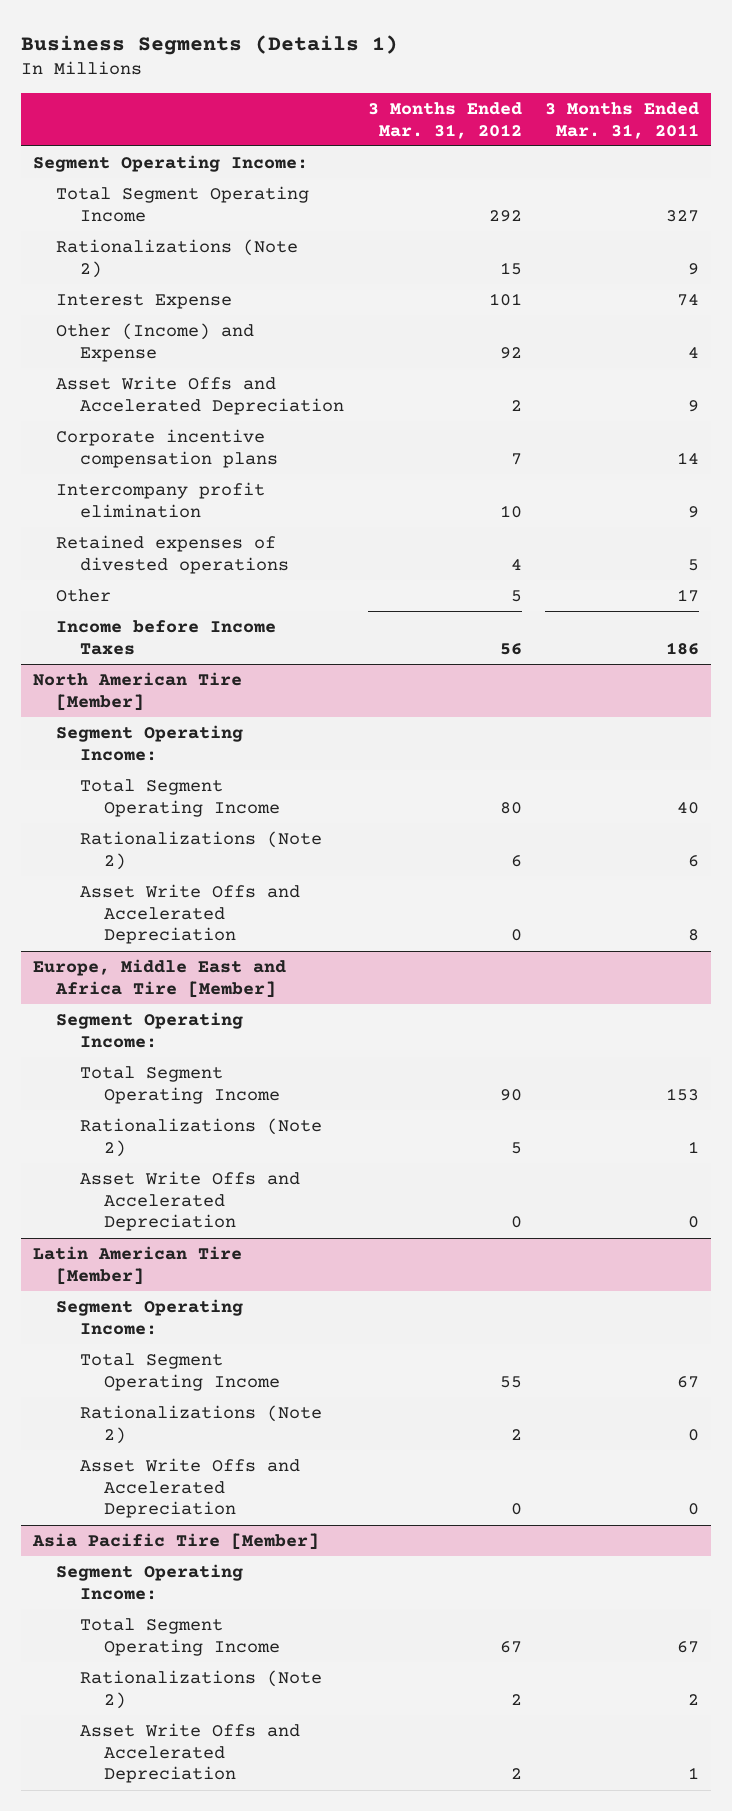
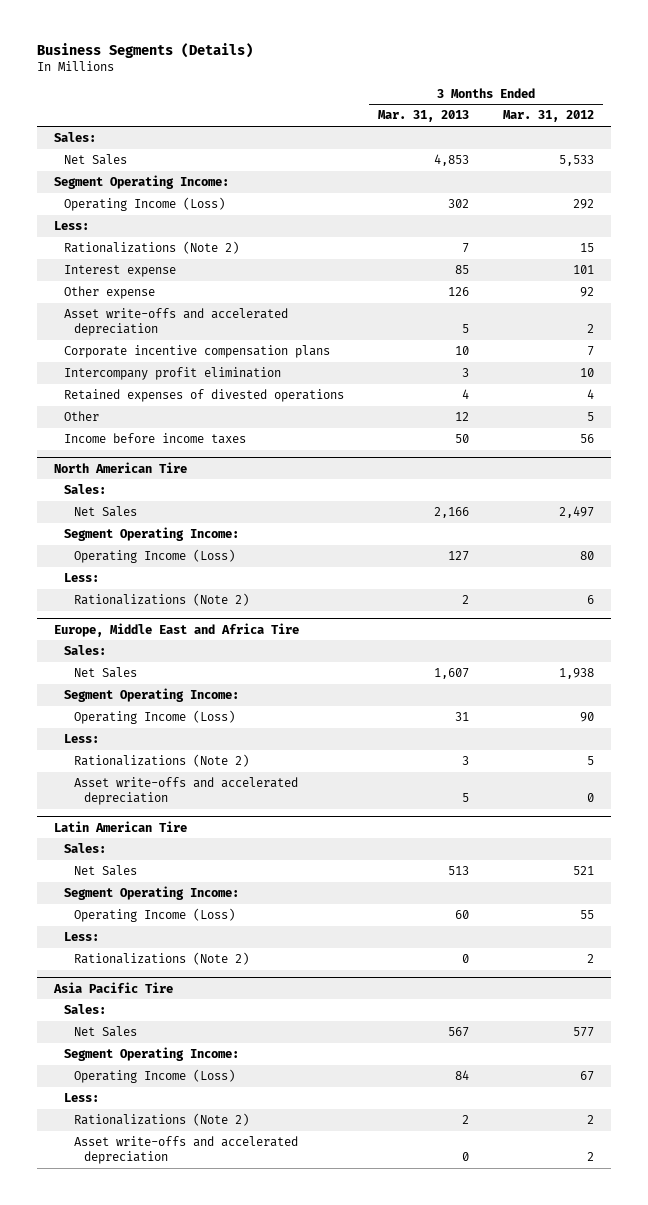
- Business Segments (Details 1)
+ Business Segments (Details)
- | 3 Months Ended Mar. 31, 2012 | 3 Months Ended Mar. 31, 2011
+ | 3 Months Ended Mar. 31, 2013 | 3 Months Ended Mar. 31, 2012
+ Sales:
+ Net Sales | 4,853 | 5,533
- Total Segment Operating Income | 292 | 327
+ Operating Income (Loss) | 302 | 292
+ Less:
- Interest Expense | 101 | 74
- Other (Income) and Expense | 92 | 4
- Asset Write Offs and Accelerated Depreciation | 2 | 9
+ Interest expense | 85 | 101
+ Other expense | 126 | 92
+ Asset write-offs and accelerated depreciation | 5 | 2
- Income before Income Taxes | 56 | 186
- North American Tire [Member]
+ Income before income taxes | 50 | 56
+ North American Tire
+ Sales:
+ Net Sales | 2,166 | 2,497
- Total Segment Operating Income | 80 | 40
+ Operating Income (Loss) | 127 | 80
+ Less:
- Asset Write Offs and Accelerated Depreciation | 0 | 8
- Europe, Middle East and Africa Tire [Member]
+ Europe, Middle East and Africa Tire
+ Sales:
+ Net Sales | 1,607 | 1,938
- Total Segment Operating Income | 90 | 153
+ Operating Income (Loss) | 31 | 90
+ Less:
- Asset Write Offs and Accelerated Depreciation | 0 | 0
- Latin American Tire [Member]
+ Asset write-offs and accelerated depreciation | 5 | 0
+ Latin American Tire
+ Sales:
+ Net Sales | 513 | 521
- Total Segment Operating Income | 55 | 67
+ Operating Income (Loss) | 60 | 55
+ Less:
- Asset Write Offs and Accelerated Depreciation | 0 | 0
- Asia Pacific Tire [Member]
+ Asia Pacific Tire
+ Sales:
+ Net Sales | 567 | 577
- Total Segment Operating Income | 67 | 67
+ Operating Income (Loss) | 84 | 67
+ Less:
- Asset Write Offs and Accelerated Depreciation | 2 | 1
+ Asset write-offs and accelerated depreciation | 0 | 2

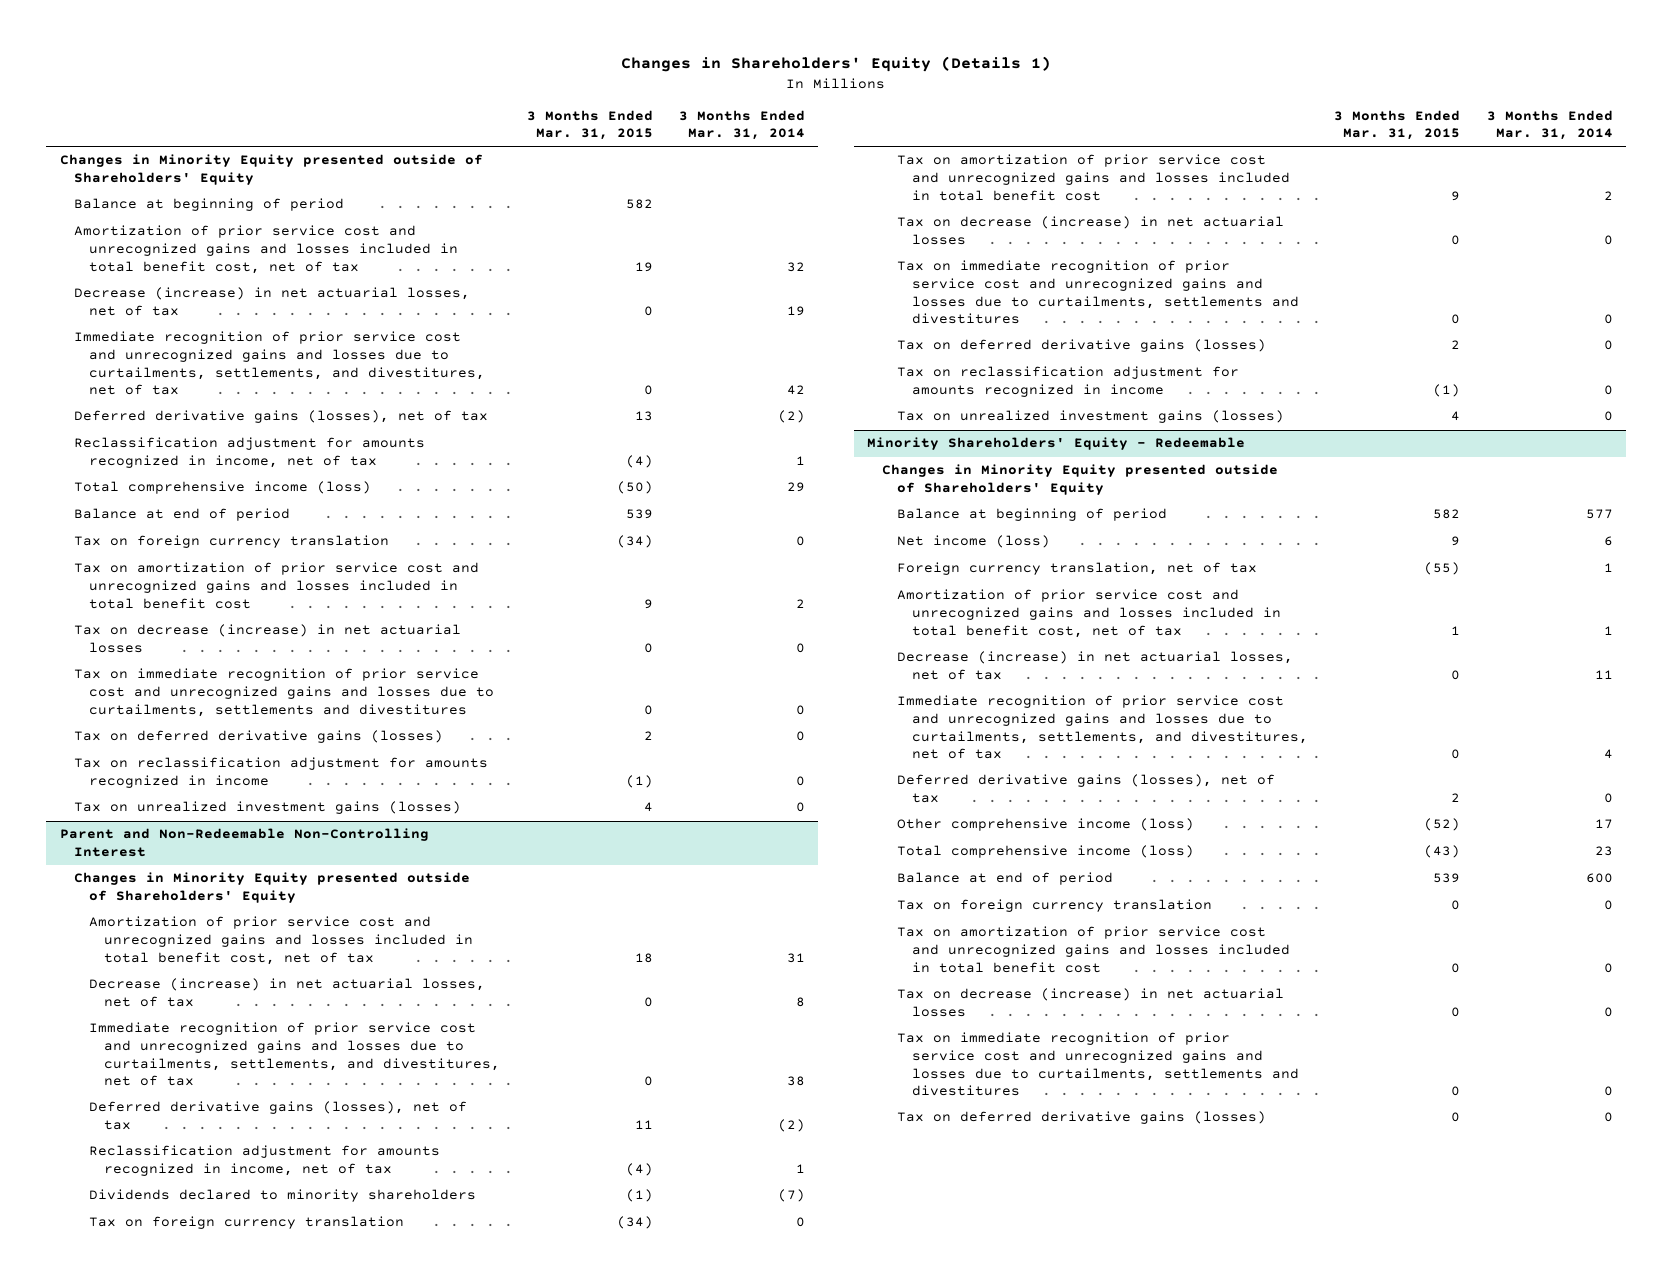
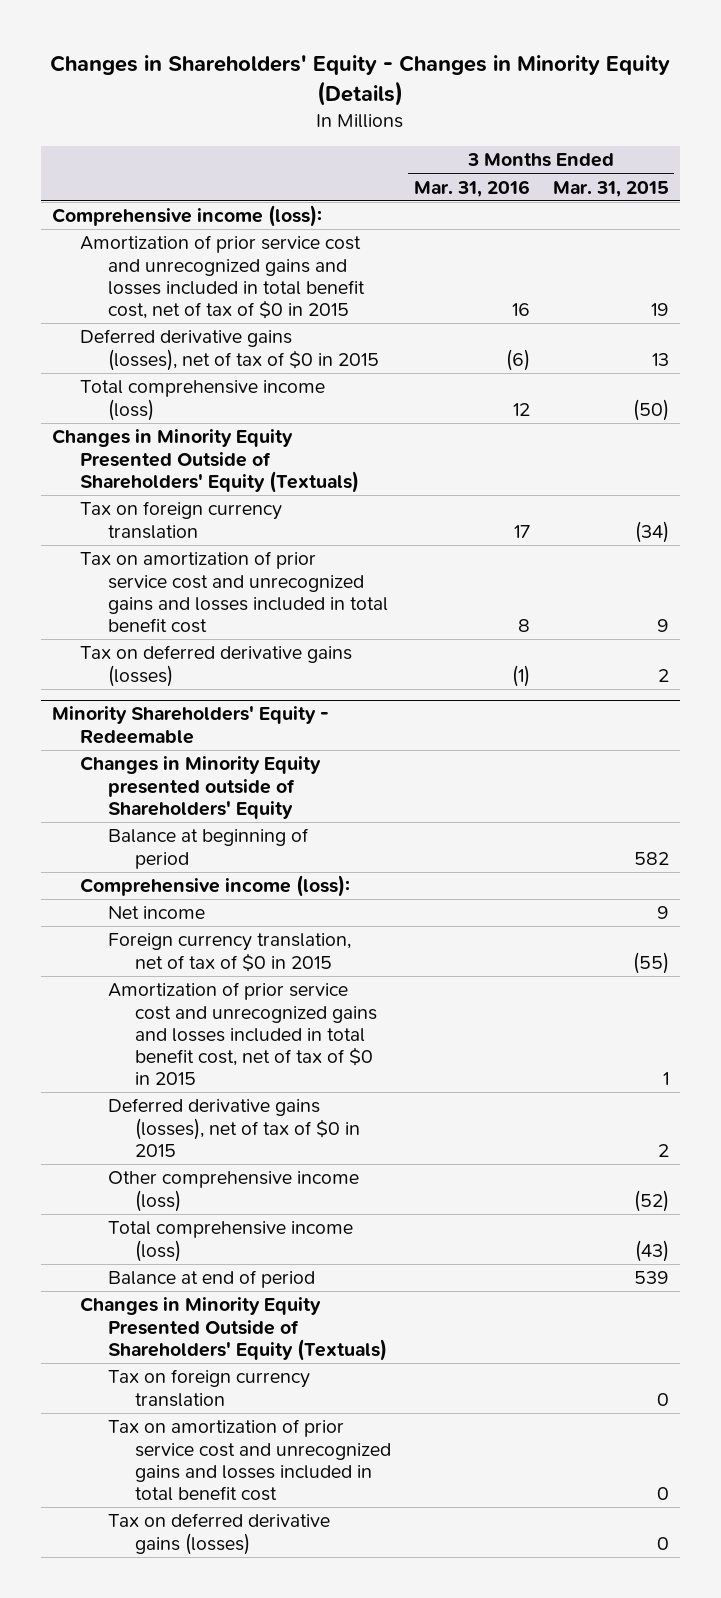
- Changes in Shareholders' Equity (Details 1)
+ Changes in Shareholders' Equity - Changes in Minority Equity (Details)
- | 3 Months Ended Mar. 31, 2015 | 3 Months Ended Mar. 31, 2014
+ | 3 Months Ended Mar. 31, 2016 | 3 Months Ended Mar. 31, 2015
- Changes in Minority Equity presented outside of Shareholders' Equity
- Balance at beginning of period | 582 |
- Amortization of prior service cost and unrecognized gains and losses included in total benefit cost, net of tax | 19 | 32
- Decrease (increase) in net actuarial losses, net of tax | 0 | 19
- Immediate recognition of prior service cost and unrecognized gains and losses due to curtailments, settlements, and divestitures, net of tax | 0 | 42
- Deferred derivative gains (losses), net of tax | 13 | (2)
- Reclassification adjustment for amounts recognized in income, net of tax | (4) | 1
+ Comprehensive income (loss):
+ Amortization of prior service cost and unrecognized gains and losses included in total benefit cost, net of tax of $0 in 2015 | 16 | 19
+ Deferred derivative gains (losses), net of tax of $0 in 2015 | (6) | 13
- Balance at end of period | 539 |
- Tax on foreign currency translation | (34) | 0
- Tax on amortization of prior service cost and unrecognized gains and losses included in total benefit cost | 9 | 2
- Tax on decrease (increase) in net actuarial losses | 0 | 0
- Tax on immediate recognition of prior service cost and unrecognized gains and losses due to curtailments, settlements and divestitures | 0 | 0
- Tax on deferred derivative gains (losses) | 2 | 0
- Tax on reclassification adjustment for amounts recognized in income | (1) | 0
- Tax on unrealized investment gains (losses) | 4 | 0
- Parent and Non-Redeemable Non-Controlling Interest
- Changes in Minority Equity presented outside of Shareholders' Equity
- Amortization of prior service cost and unrecognized gains and losses included in total benefit cost, net of tax | 18 | 31
- Decrease (increase) in net actuarial losses, net of tax | 0 | 8
- Immediate recognition of prior service cost and unrecognized gains and losses due to curtailments, settlements, and divestitures, net of tax | 0 | 38
- Deferred derivative gains (losses), net of tax | 11 | (2)
- Reclassification adjustment for amounts recognized in income, net of tax | (4) | 1
- Dividends declared to minority shareholders | (1) | (7)
+ Changes in Minority Equity Presented Outside of Shareholders' Equity (Textuals)
- Tax on decrease (increase) in net actuarial losses | 0 | 0
- Tax on immediate recognition of prior service cost and unrecognized gains and losses due to curtailments, settlements and divestitures | 0 | 0
- Tax on reclassification adjustment for amounts recognized in income | (1) | 0
- Tax on unrealized investment gains (losses) | 4 | 0
@ Minority Shareholders' Equity - Redeemable
- Net income (loss) | 9 | 6
- Foreign currency translation, net of tax | (55) | 1
- Amortization of prior service cost and unrecognized gains and losses included in total benefit cost, net of tax | 1 | 1
- Decrease (increase) in net actuarial losses, net of tax | 0 | 11
- Immediate recognition of prior service cost and unrecognized gains and losses due to curtailments, settlements, and divestitures, net of tax | 0 | 4
- Deferred derivative gains (losses), net of tax | 2 | 0
+ Comprehensive income (loss):
+ Net income | | 9
+ Foreign currency translation, net of tax of $0 in 2015 | | (55)
+ Amortization of prior service cost and unrecognized gains and losses included in total benefit cost, net of tax of $0 in 2015 | | 1
+ Deferred derivative gains (losses), net of tax of $0 in 2015 | | 2
+ Changes in Minority Equity Presented Outside of Shareholders' Equity (Textuals)
- Tax on decrease (increase) in net actuarial losses | 0 | 0
- Tax on immediate recognition of prior service cost and unrecognized gains and losses due to curtailments, settlements and divestitures | 0 | 0

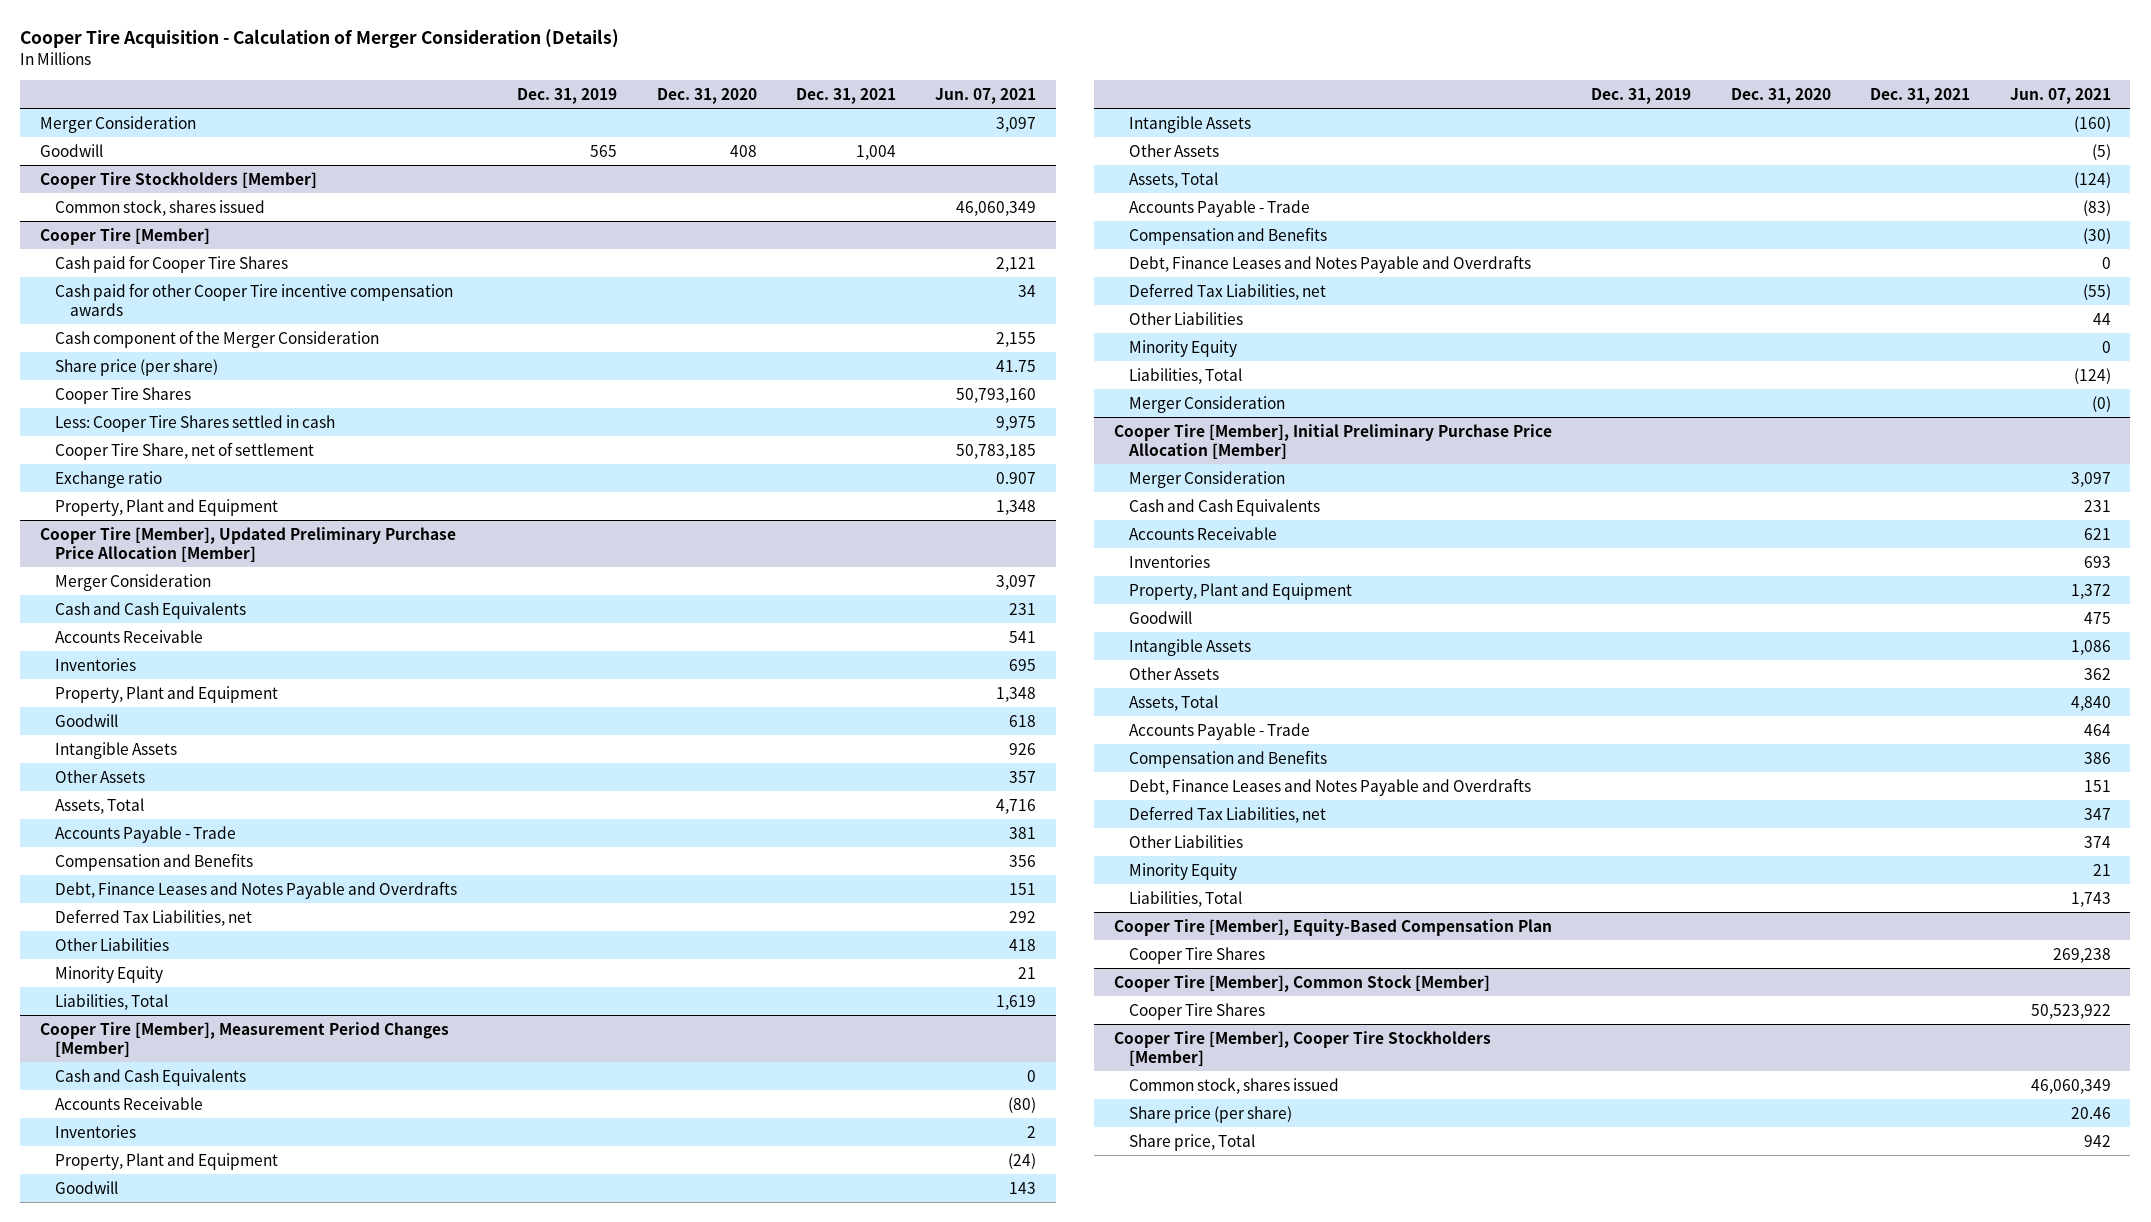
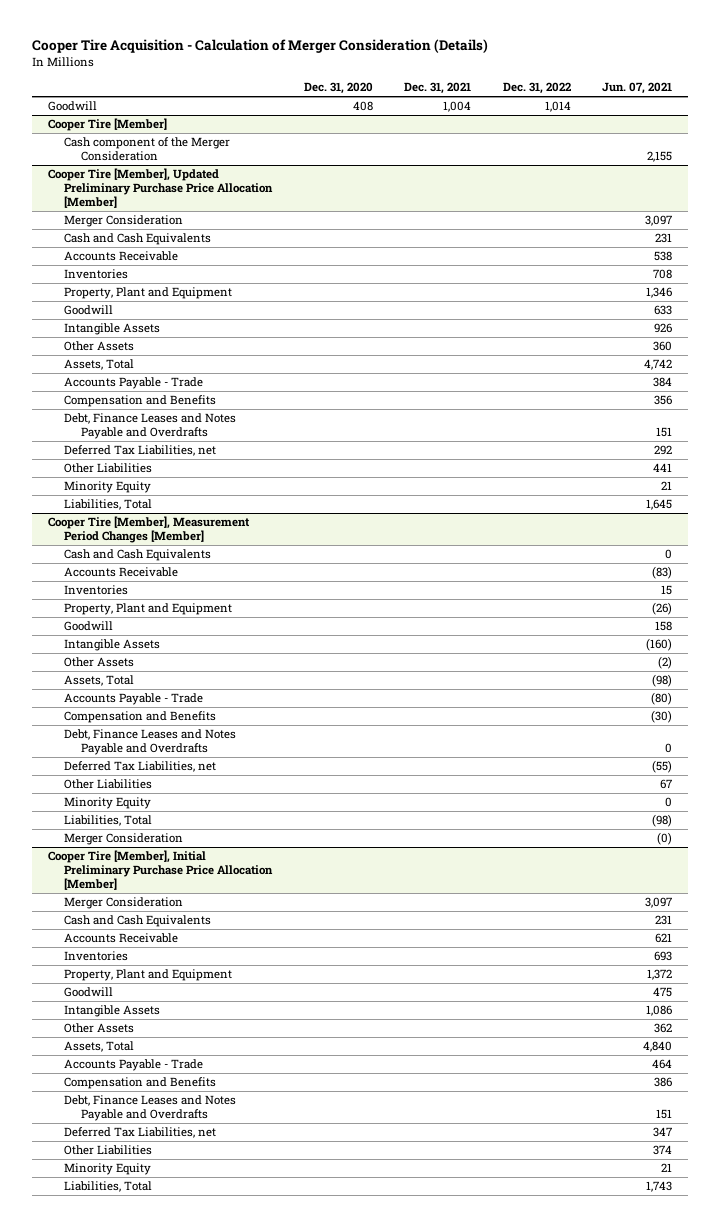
- | Dec. 31, 2019 | Dec. 31, 2020 | Dec. 31, 2021 | Jun. 07, 2021
+ | Dec. 31, 2020 | Dec. 31, 2021 | Dec. 31, 2022 | Jun. 07, 2021
- Merger Consideration | | | | 3,097
- Cooper Tire Stockholders [Member]
- Common stock, shares issued | | | | 46,060,349
@ Cooper Tire [Member]
- Cash paid for Cooper Tire Shares | | | | 2,121
- Cash paid for other Cooper Tire incentive compensation awards | | | | 34
- Share price (per share) | | | | 41.75
- Cooper Tire Shares | | | | 50,793,160
- Less: Cooper Tire Shares settled in cash | | | | 9,975
- Cooper Tire Share, net of settlement | | | | 50,783,185
- Exchange ratio | | | | 0.907
- Property, Plant and Equipment | | | | 1,348
@ Cooper Tire [Member], Updated Preliminary Purchase Price Allocation [Member]
- Accounts Receivable | | | | 541
- Inventories | | | | 695
- Property, Plant and Equipment | | | | 1,348
- Goodwill | | | | 618
+ Accounts Receivable | | | | 538
+ Inventories | | | | 708
+ Property, Plant and Equipment | | | | 1,346
+ Goodwill | | | | 633
- Other Assets | | | | 357
- Assets, Total | | | | 4,716
- Accounts Payable - Trade | | | | 381
+ Other Assets | | | | 360
+ Assets, Total | | | | 4,742
+ Accounts Payable - Trade | | | | 384
- Other Liabilities | | | | 418
+ Other Liabilities | | | | 441
- Liabilities, Total | | | | 1,619
+ Liabilities, Total | | | | 1,645
@ Cooper Tire [Member], Measurement Period Changes [Member]
- Accounts Receivable | | | | (80)
- Inventories | | | | 2
- Property, Plant and Equipment | | | | (24)
- Goodwill | | | | 143
+ Accounts Receivable | | | | (83)
+ Inventories | | | | 15
+ Property, Plant and Equipment | | | | (26)
+ Goodwill | | | | 158
- Other Assets | | | | (5)
- Assets, Total | | | | (124)
- Accounts Payable - Trade | | | | (83)
+ Other Assets | | | | (2)
+ Assets, Total | | | | (98)
+ Accounts Payable - Trade | | | | (80)
- Other Liabilities | | | | 44
+ Other Liabilities | | | | 67
- Liabilities, Total | | | | (124)
+ Liabilities, Total | | | | (98)
- Cooper Tire [Member], Equity-Based Compensation Plan
- Cooper Tire Shares | | | | 269,238
- Cooper Tire [Member], Common Stock [Member]
- Cooper Tire Shares | | | | 50,523,922
- Cooper Tire [Member], Cooper Tire Stockholders [Member]
- Common stock, shares issued | | | | 46,060,349
- Share price (per share) | | | | 20.46
- Share price, Total | | | | 942

